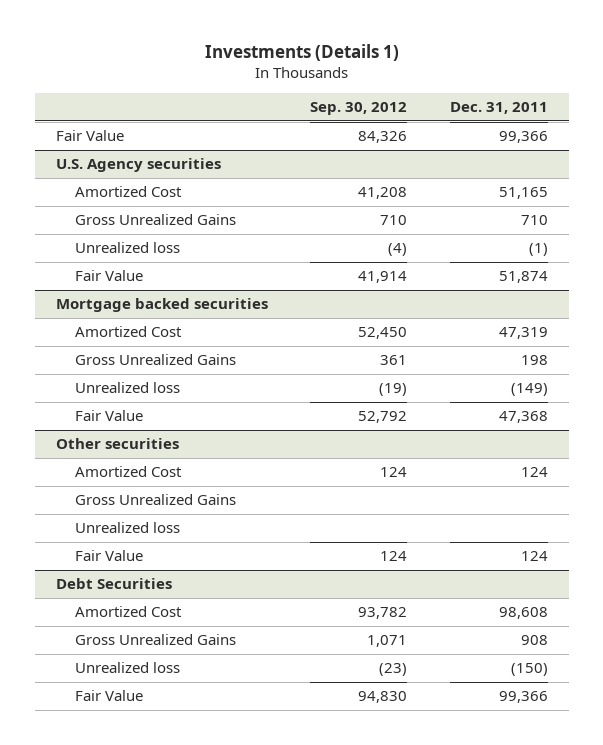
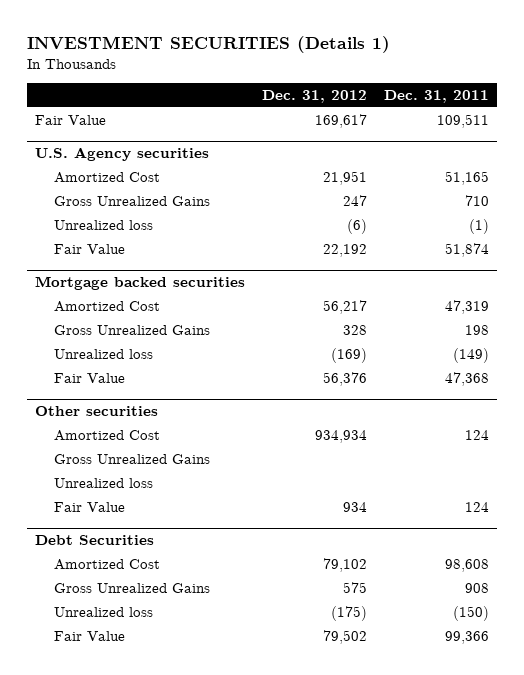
- Investments (Details 1)
+ INVESTMENT SECURITIES (Details 1)
- | Sep. 30, 2012 | Dec. 31, 2011
+ | Dec. 31, 2012 | Dec. 31, 2011
- Fair Value | 84,326 | 99,366
+ Fair Value | 169,617 | 109,511

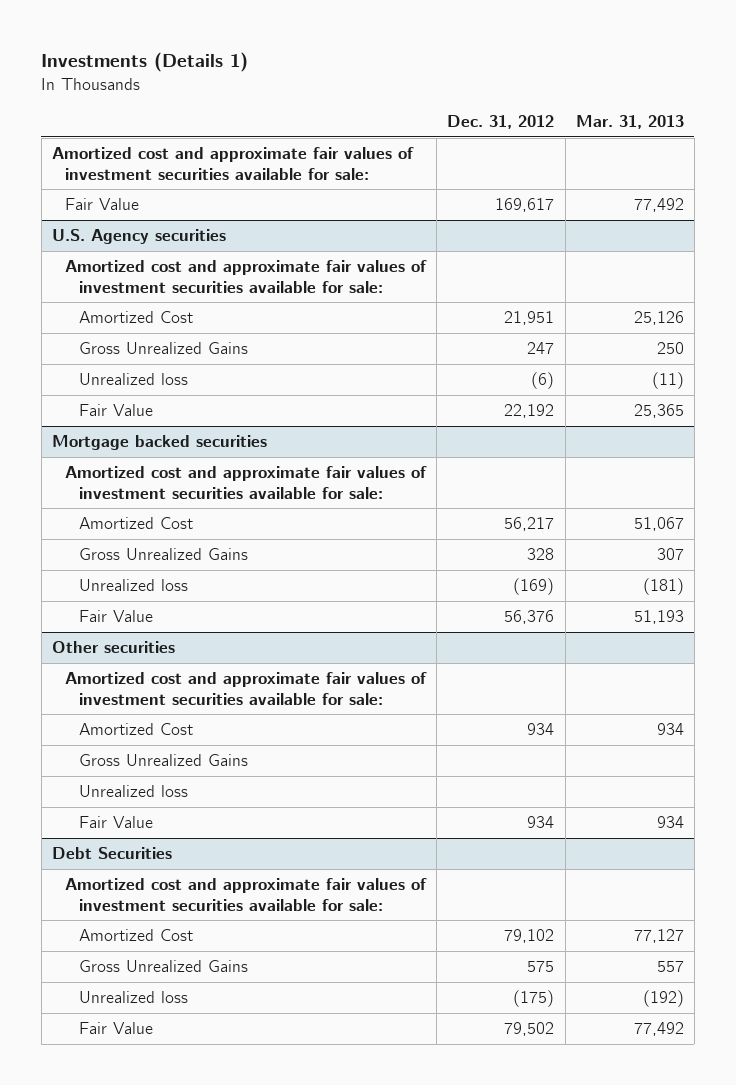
- INVESTMENT SECURITIES (Details 1)
+ Investments (Details 1)
- | Dec. 31, 2012 | Dec. 31, 2011
+ | Dec. 31, 2012 | Mar. 31, 2013
+ Amortized cost and approximate fair values of investment securities available for sale:
@ U.S. Agency securities
+ Amortized cost and approximate fair values of investment securities available for sale:
@ Mortgage backed securities
+ Amortized cost and approximate fair values of investment securities available for sale:
@ Other securities
- Amortized Cost | 934,934 | 124
+ Amortized cost and approximate fair values of investment securities available for sale:
+ Amortized Cost | 934 | 934
@ Debt Securities
+ Amortized cost and approximate fair values of investment securities available for sale:

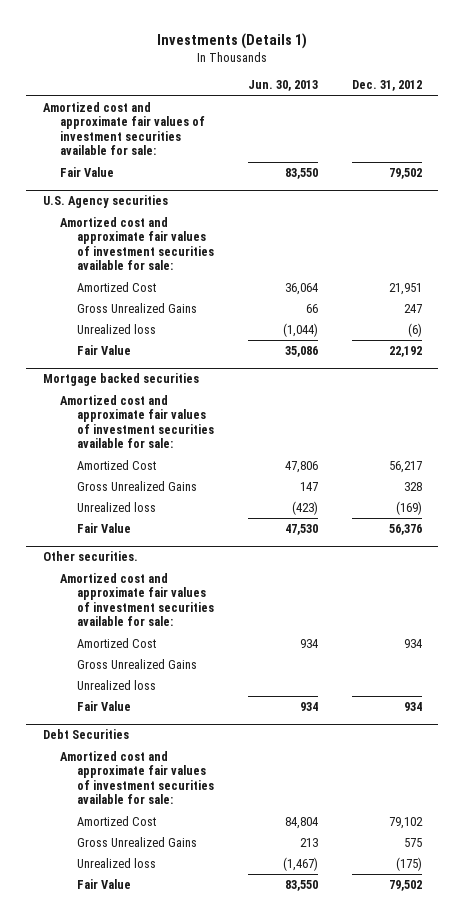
- | Dec. 31, 2012 | Mar. 31, 2013
+ | Jun. 30, 2013 | Dec. 31, 2012
- Fair Value | 169,617 | 77,492
+ Fair Value | 83,550 | 79,502
- Other securities
+ Other securities.

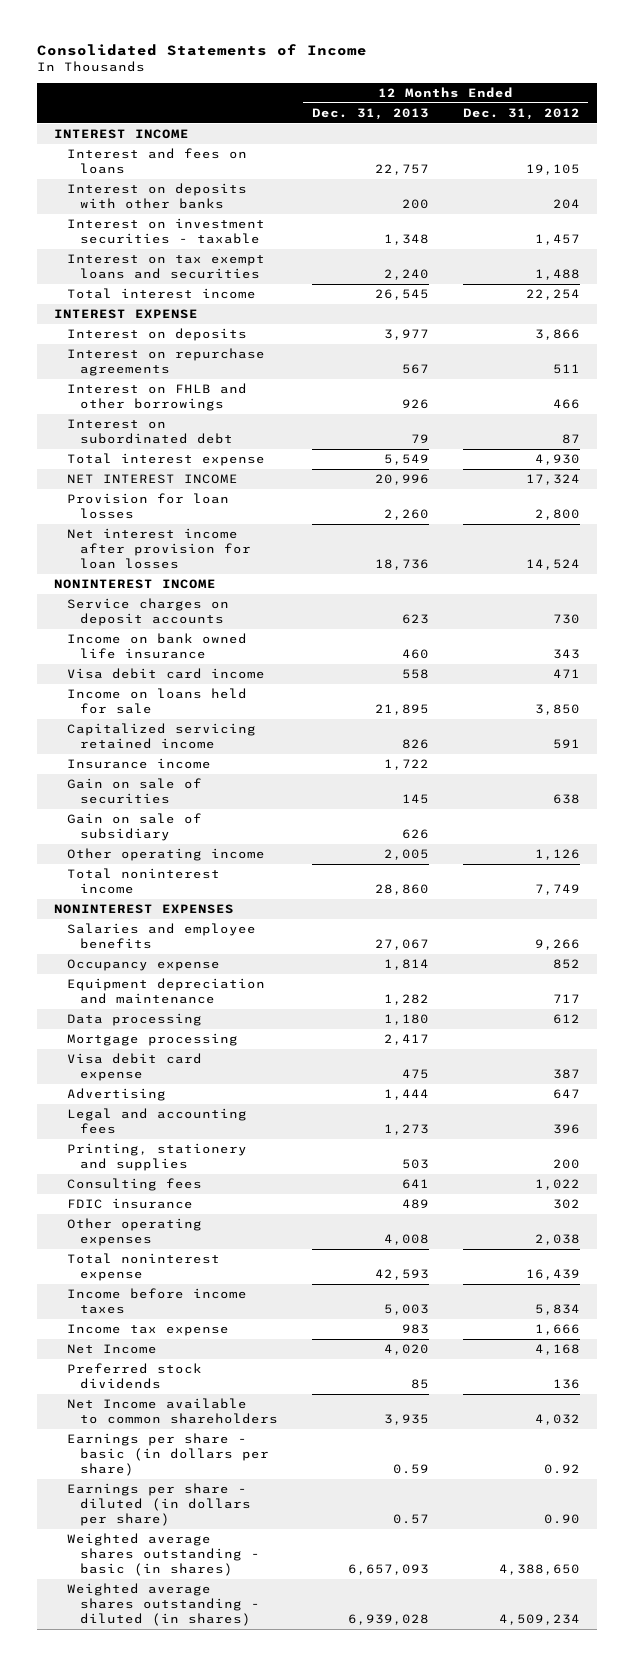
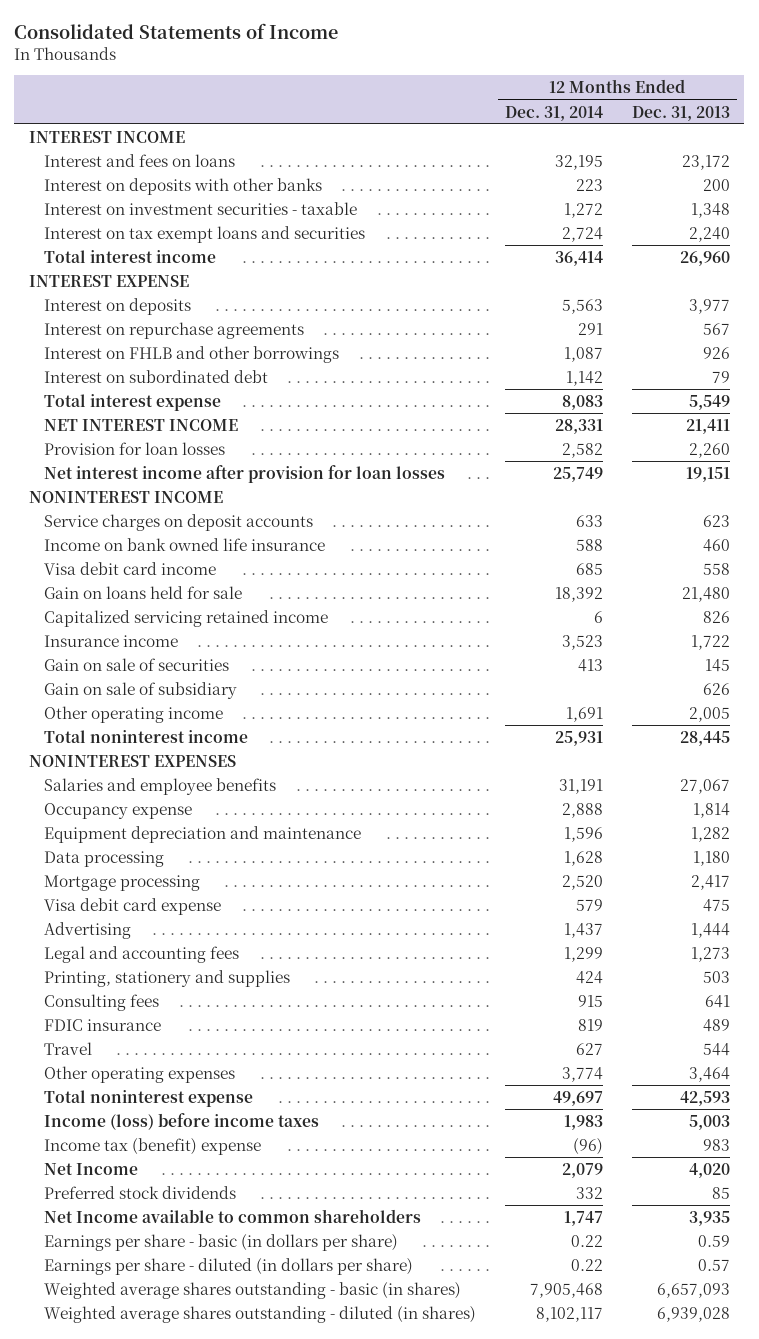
- | 12 Months Ended Dec. 31, 2013 | 12 Months Ended Dec. 31, 2012
+ | 12 Months Ended Dec. 31, 2014 | 12 Months Ended Dec. 31, 2013
- Interest and fees on loans | 22,757 | 19,105
+ Interest and fees on loans | 32,195 | 23,172
- Total interest income | 26,545 | 22,254
+ Total interest income | 36,414 | 26,960
- NET INTEREST INCOME | 20,996 | 17,324
+ NET INTEREST INCOME | 28,331 | 21,411
- Net interest income after provision for loan losses | 18,736 | 14,524
+ Net interest income after provision for loan losses | 25,749 | 19,151
- Income on loans held for sale | 21,895 | 3,850
+ Gain on loans held for sale | 18,392 | 21,480
- Total noninterest income | 28,860 | 7,749
+ Total noninterest income | 25,931 | 28,445
- Other operating expenses | 4,008 | 2,038
+ Travel | 627 | 544
+ Other operating expenses | 3,774 | 3,464
- Income before income taxes | 5,003 | 5,834
- Income tax expense | 983 | 1,666
+ Income (loss) before income taxes | 1,983 | 5,003
+ Income tax (benefit) expense | (96) | 983

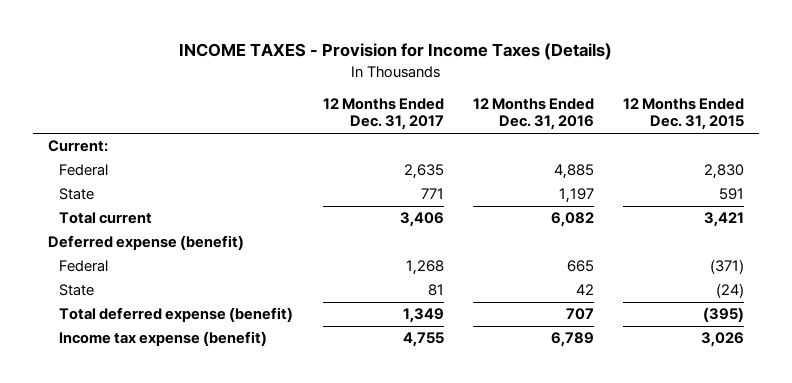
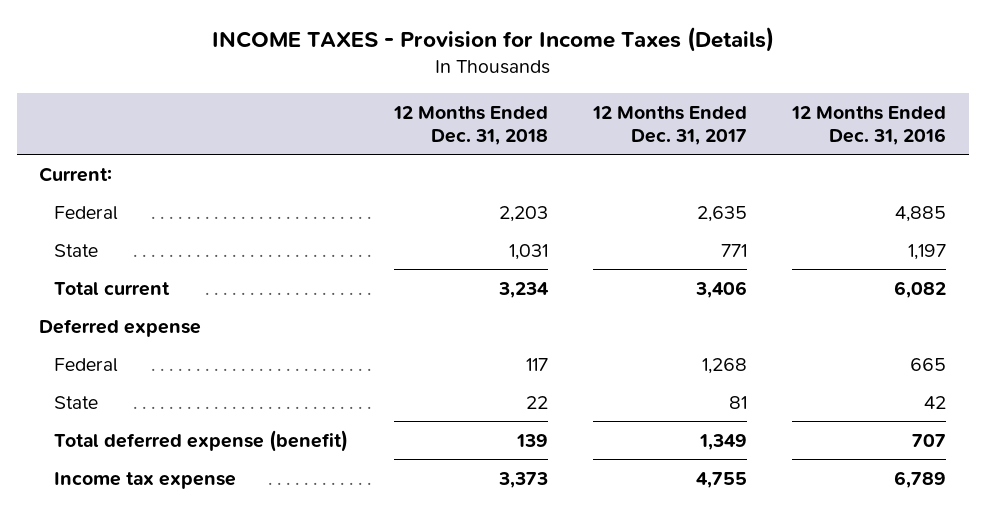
- | 12 Months Ended Dec. 31, 2017 | 12 Months Ended Dec. 31, 2016 | 12 Months Ended Dec. 31, 2015
+ | 12 Months Ended Dec. 31, 2018 | 12 Months Ended Dec. 31, 2017 | 12 Months Ended Dec. 31, 2016
- Deferred expense (benefit)
+ Deferred expense
- Income tax expense (benefit) | 4,755 | 6,789 | 3,026
+ Income tax expense | 3,373 | 4,755 | 6,789

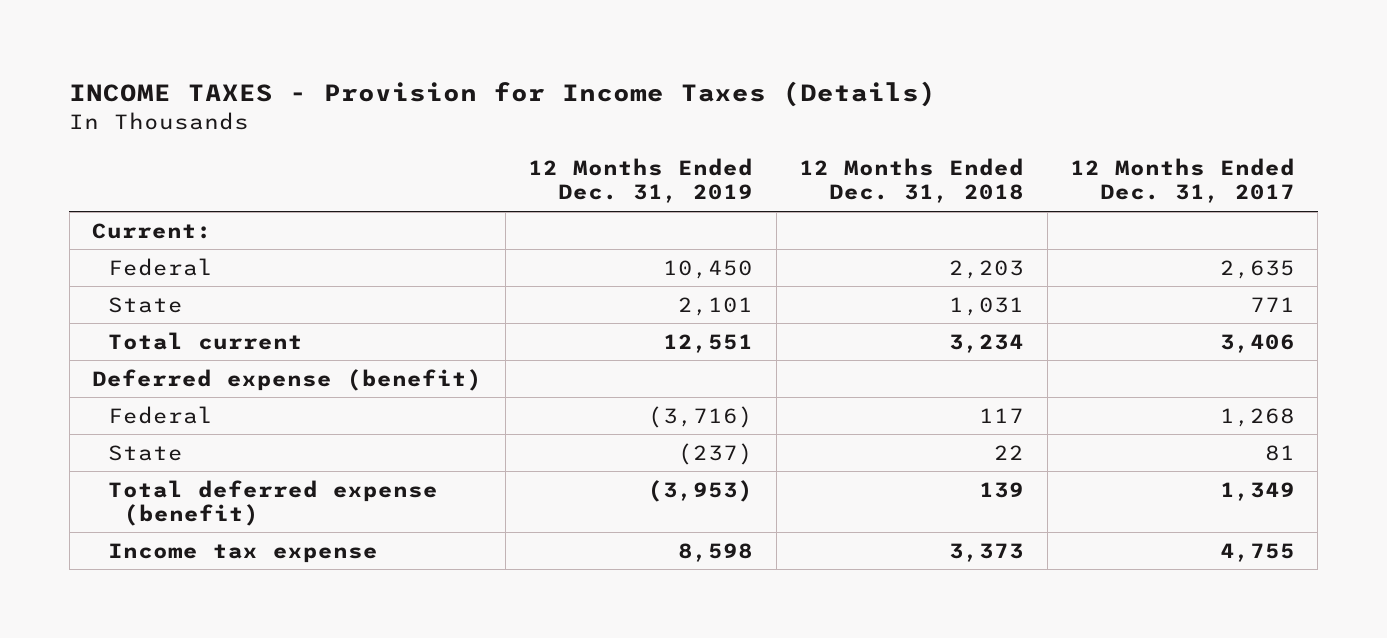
- | 12 Months Ended Dec. 31, 2018 | 12 Months Ended Dec. 31, 2017 | 12 Months Ended Dec. 31, 2016
+ | 12 Months Ended Dec. 31, 2019 | 12 Months Ended Dec. 31, 2018 | 12 Months Ended Dec. 31, 2017
- Deferred expense
+ Deferred expense (benefit)

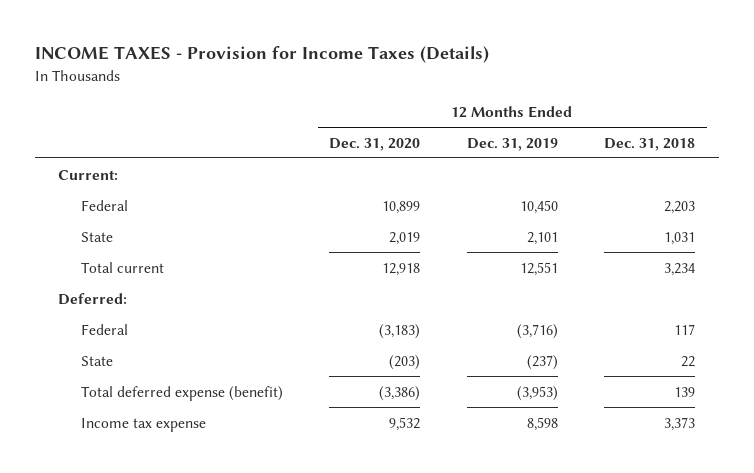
- | 12 Months Ended Dec. 31, 2019 | 12 Months Ended Dec. 31, 2018 | 12 Months Ended Dec. 31, 2017
+ | 12 Months Ended Dec. 31, 2020 | 12 Months Ended Dec. 31, 2019 | 12 Months Ended Dec. 31, 2018
- Deferred expense (benefit)
+ Deferred:

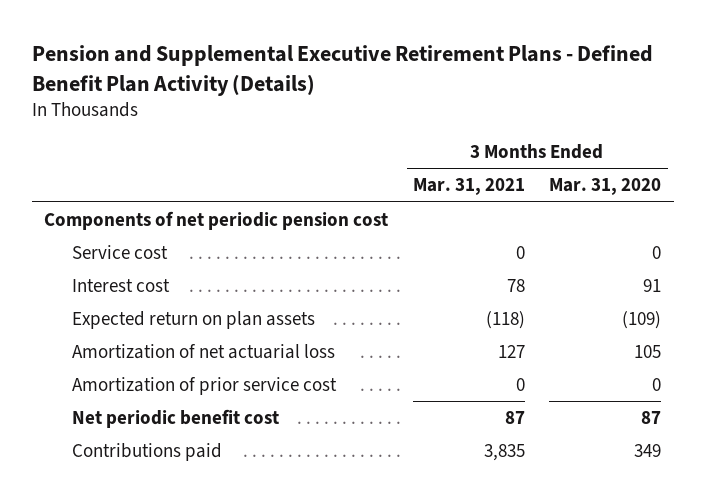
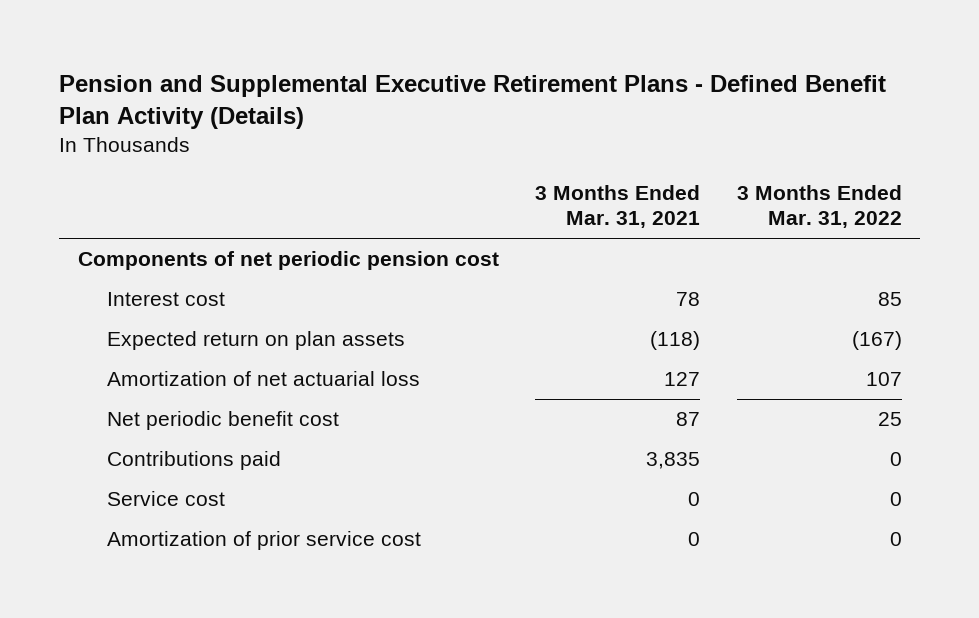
- | 3 Months Ended Mar. 31, 2021 | 3 Months Ended Mar. 31, 2020
+ | 3 Months Ended Mar. 31, 2021 | 3 Months Ended Mar. 31, 2022
moved down: Service cost | 0 | 0
moved down: Amortization of prior service cost | 0 | 0

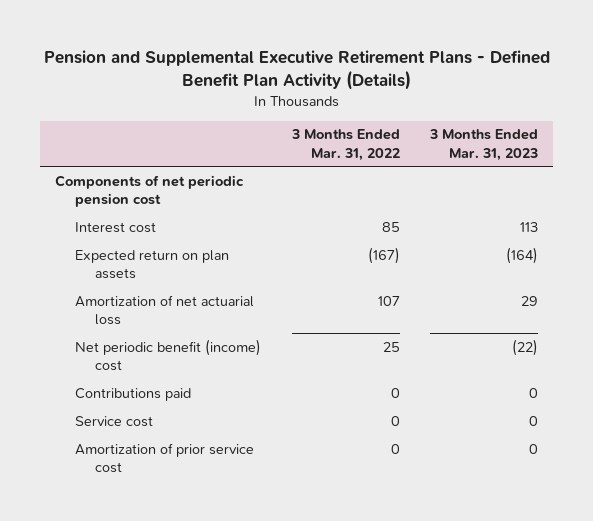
- | 3 Months Ended Mar. 31, 2021 | 3 Months Ended Mar. 31, 2022
+ | 3 Months Ended Mar. 31, 2022 | 3 Months Ended Mar. 31, 2023
- Net periodic benefit cost | 87 | 25
+ Net periodic benefit (income) cost | 25 | (22)

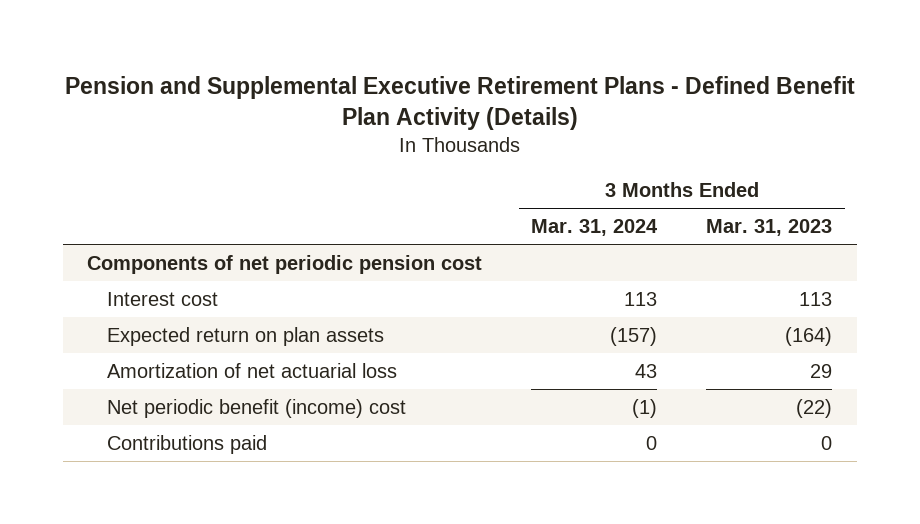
- | 3 Months Ended Mar. 31, 2022 | 3 Months Ended Mar. 31, 2023
+ | 3 Months Ended Mar. 31, 2024 | 3 Months Ended Mar. 31, 2023
- Service cost | 0 | 0
- Amortization of prior service cost | 0 | 0

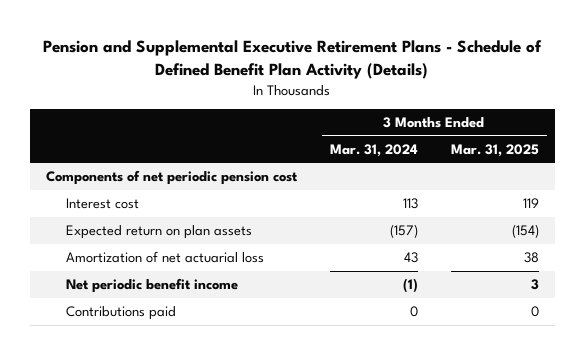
- Pension and Supplemental Executive Retirement Plans - Defined Benefit Plan Activity (Details)
+ Pension and Supplemental Executive Retirement Plans - Schedule of Defined Benefit Plan Activity (Details)
- | 3 Months Ended Mar. 31, 2024 | 3 Months Ended Mar. 31, 2023
+ | 3 Months Ended Mar. 31, 2024 | 3 Months Ended Mar. 31, 2025
- Net periodic benefit (income) cost | (1) | (22)
+ Net periodic benefit income | (1) | 3

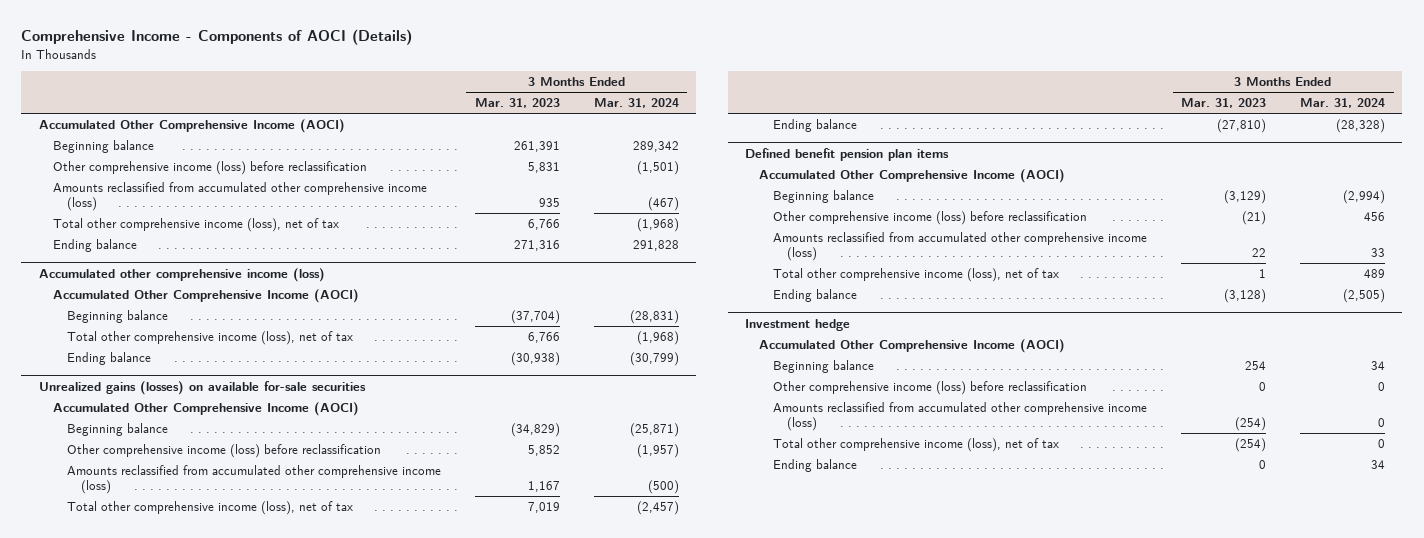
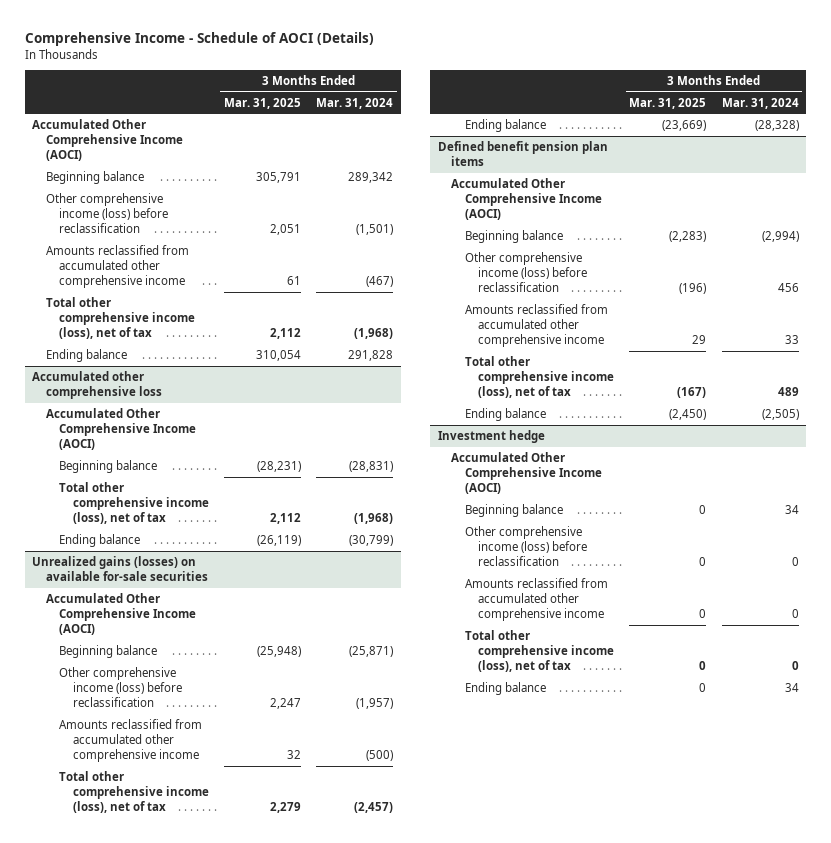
- Comprehensive Income - Components of AOCI (Details)
+ Comprehensive Income - Schedule of AOCI (Details)
- | 3 Months Ended Mar. 31, 2023 | 3 Months Ended Mar. 31, 2024
+ | 3 Months Ended Mar. 31, 2025 | 3 Months Ended Mar. 31, 2024
- Amounts reclassified from accumulated other comprehensive income (loss) | 935 | (467)
+ Amounts reclassified from accumulated other comprehensive income | 61 | (467)
- Accumulated other comprehensive income (loss)
+ Accumulated other comprehensive loss
@ Unrealized gains (losses) on available for-sale securities
- Amounts reclassified from accumulated other comprehensive income (loss) | 1,167 | (500)
+ Amounts reclassified from accumulated other comprehensive income | 32 | (500)
@ Defined benefit pension plan items
- Amounts reclassified from accumulated other comprehensive income (loss) | 22 | 33
+ Amounts reclassified from accumulated other comprehensive income | 29 | 33
@ Investment hedge
- Amounts reclassified from accumulated other comprehensive income (loss) | (254) | 0
+ Amounts reclassified from accumulated other comprehensive income | 0 | 0

